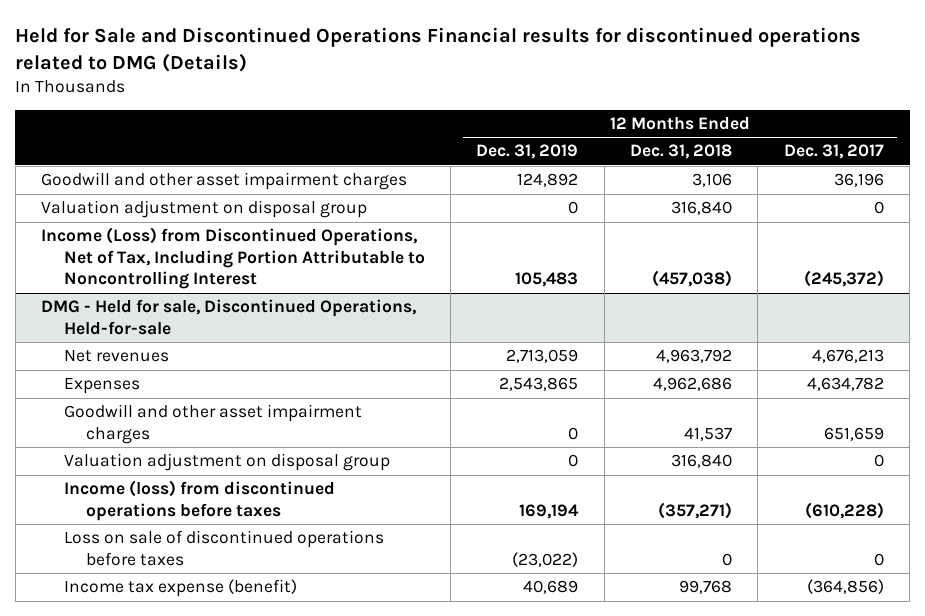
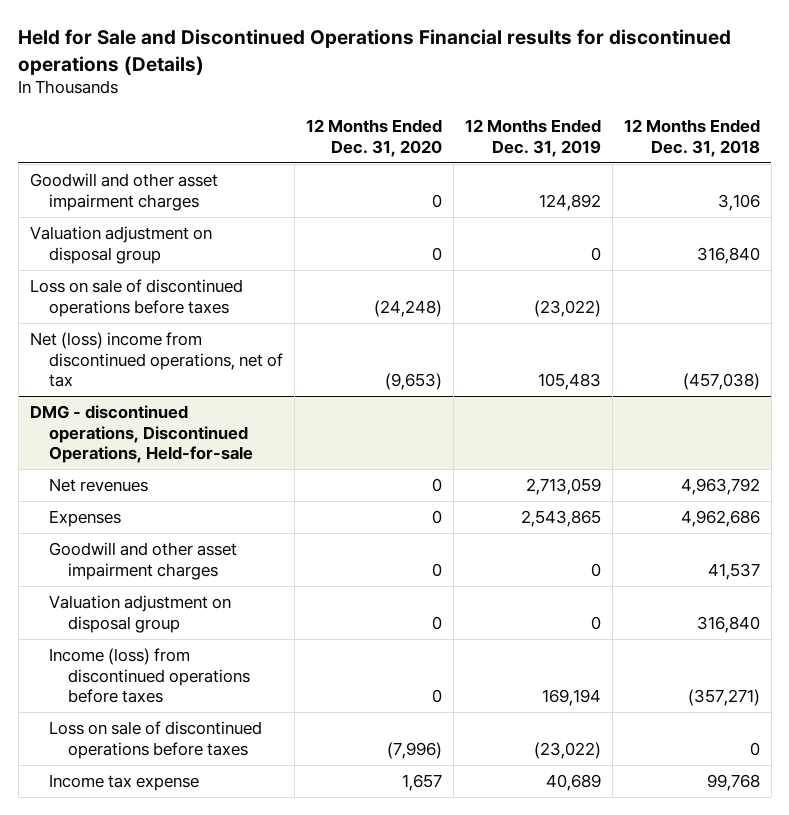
- Held for Sale and Discontinued Operations Financial results for discontinued operations related to DMG (Details)
+ Held for Sale and Discontinued Operations Financial results for discontinued operations (Details)
- | 12 Months Ended Dec. 31, 2019 | 12 Months Ended Dec. 31, 2018 | 12 Months Ended Dec. 31, 2017
+ | 12 Months Ended Dec. 31, 2020 | 12 Months Ended Dec. 31, 2019 | 12 Months Ended Dec. 31, 2018
- Income (Loss) from Discontinued Operations, Net of Tax, Including Portion Attributable to Noncontrolling Interest | 105,483 | (457,038) | (245,372)
- DMG - Held for sale, Discontinued Operations, Held-for-sale
+ Loss on sale of discontinued operations before taxes | (24,248) | (23,022) |
+ Net (loss) income from discontinued operations, net of tax | (9,653) | 105,483 | (457,038)
+ DMG - discontinued operations, Discontinued Operations, Held-for-sale
- Income tax expense (benefit) | 40,689 | 99,768 | (364,856)
+ Income tax expense | 1,657 | 40,689 | 99,768

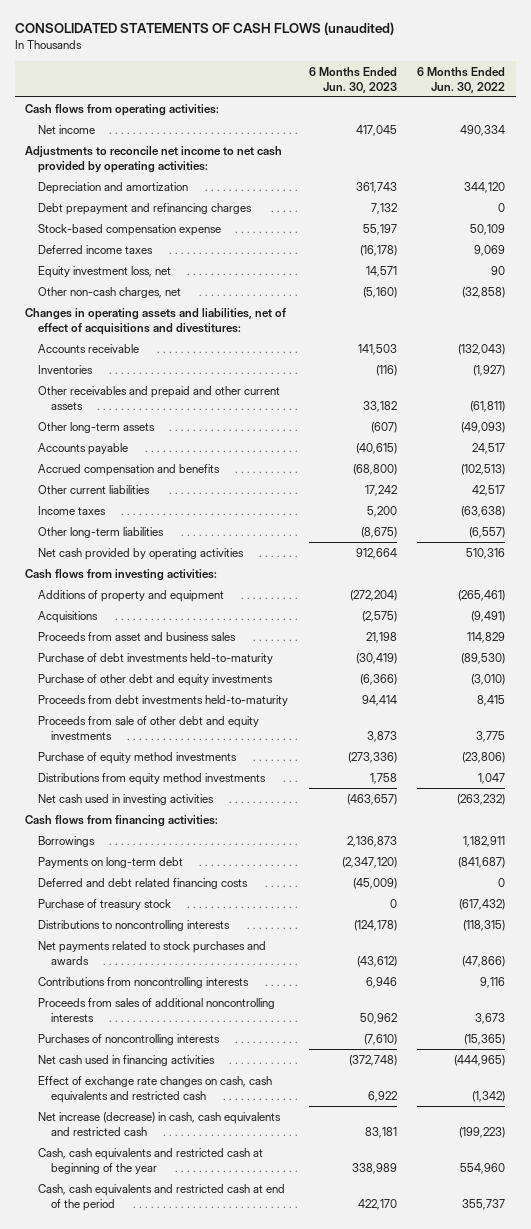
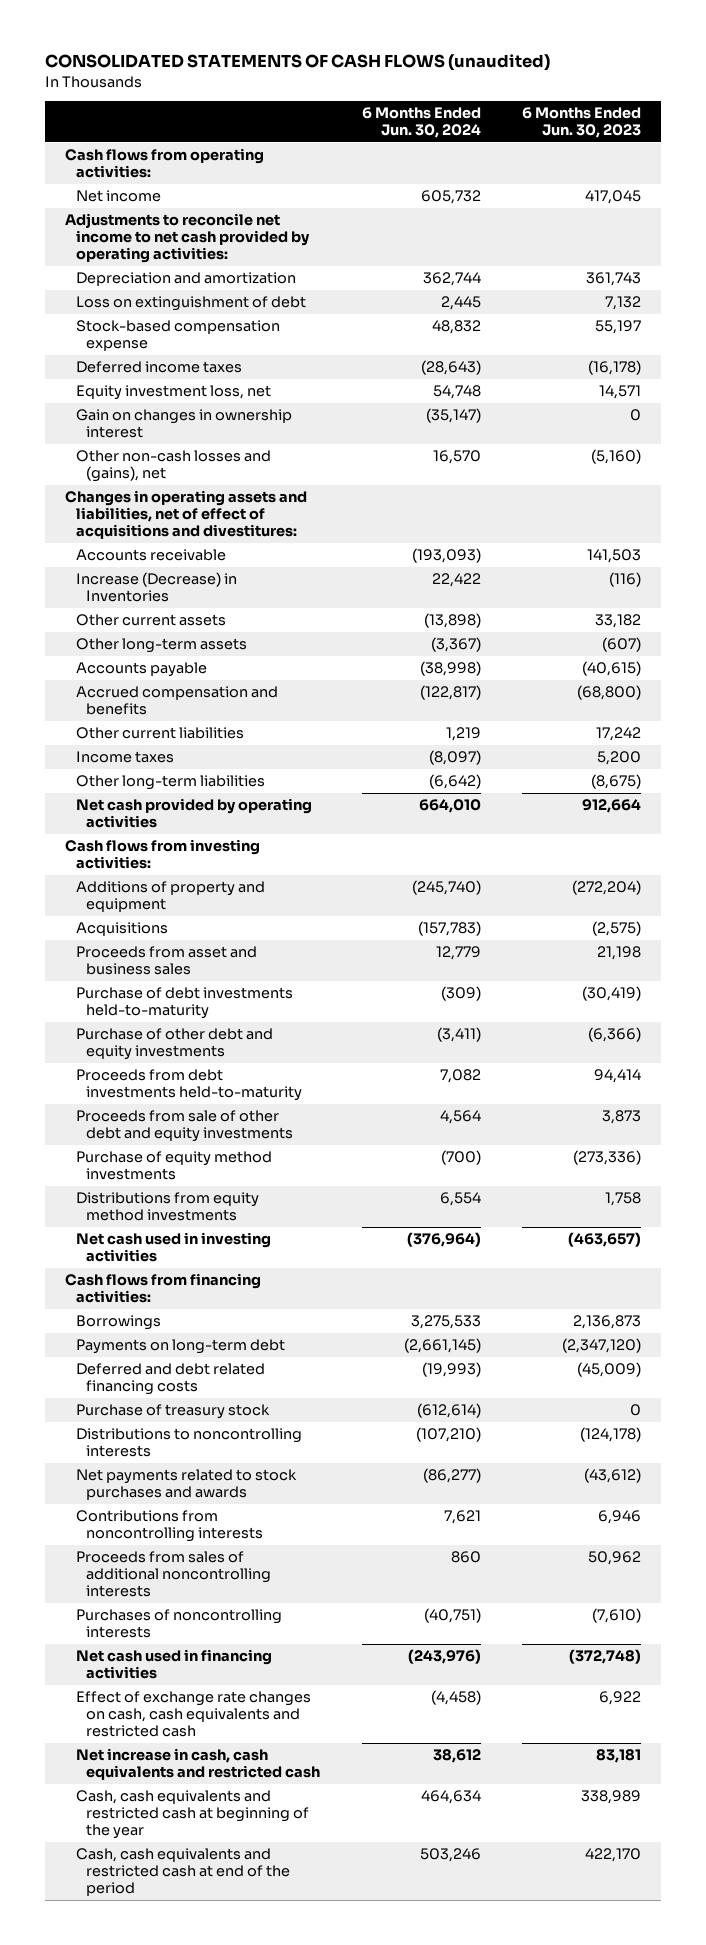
- | 6 Months Ended Jun. 30, 2023 | 6 Months Ended Jun. 30, 2022
+ | 6 Months Ended Jun. 30, 2024 | 6 Months Ended Jun. 30, 2023
- Debt prepayment and refinancing charges | 7,132 | 0
+ Loss on extinguishment of debt | 2,445 | 7,132
- Other non-cash charges, net | (5,160) | (32,858)
+ Gain on changes in ownership interest | (35,147) | 0
+ Other non-cash losses and (gains), net | 16,570 | (5,160)
- Inventories | (116) | (1,927)
- Other receivables and prepaid and other current assets | 33,182 | (61,811)
+ Increase (Decrease) in Inventories | 22,422 | (116)
+ Other current assets | (13,898) | 33,182
- Net increase (decrease) in cash, cash equivalents and restricted cash | 83,181 | (199,223)
+ Net increase in cash, cash equivalents and restricted cash | 38,612 | 83,181

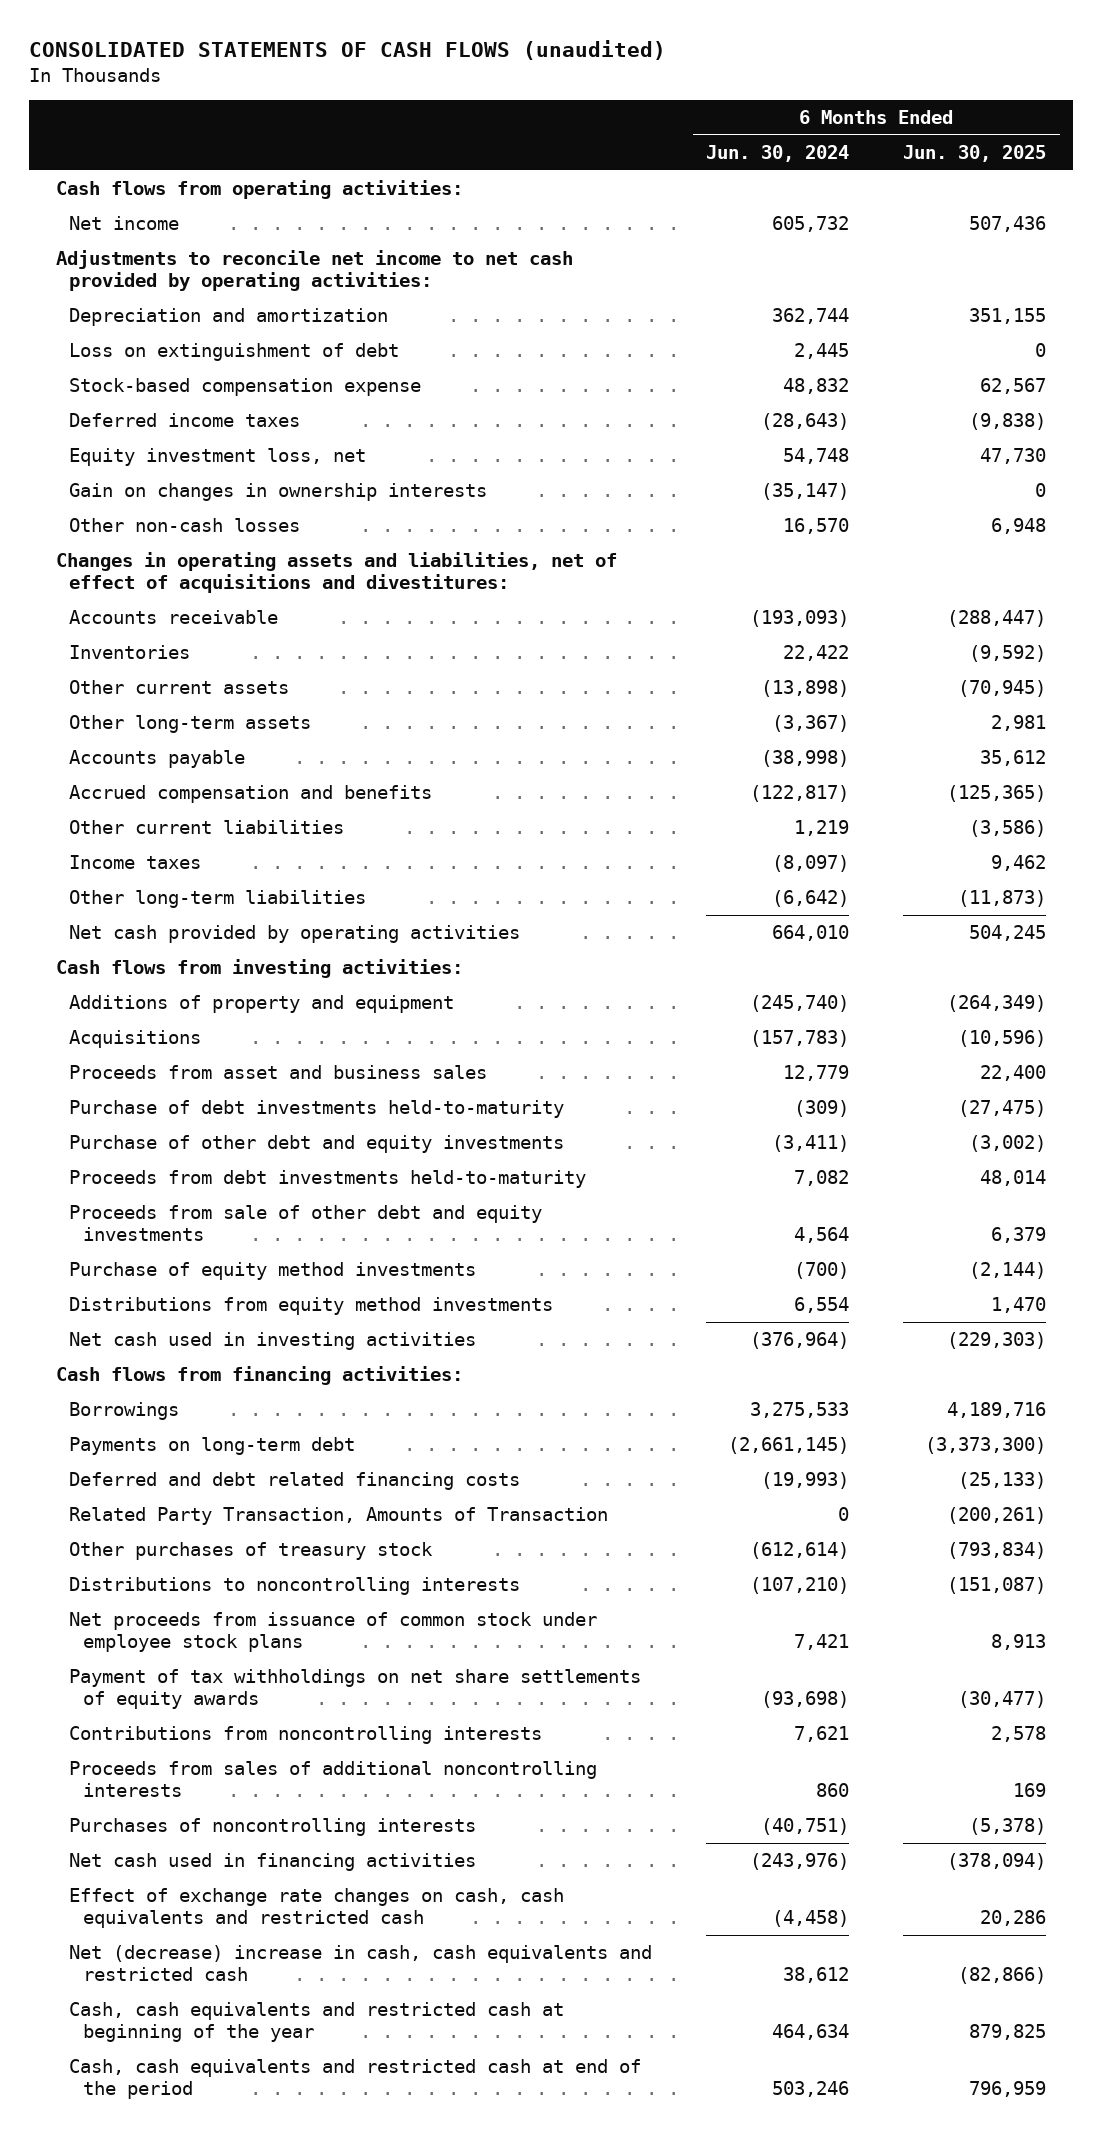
- | 6 Months Ended Jun. 30, 2024 | 6 Months Ended Jun. 30, 2023
+ | 6 Months Ended Jun. 30, 2024 | 6 Months Ended Jun. 30, 2025
- Gain on changes in ownership interest | (35,147) | 0
- Other non-cash losses and (gains), net | 16,570 | (5,160)
+ Gain on changes in ownership interests | (35,147) | 0
+ Other non-cash losses | 16,570 | 6,948
- Increase (Decrease) in Inventories | 22,422 | (116)
+ Inventories | 22,422 | (9,592)
- Purchase of treasury stock | (612,614) | 0
+ Related Party Transaction, Amounts of Transaction | 0 | (200,261)
+ Other purchases of treasury stock | (612,614) | (793,834)
- Net payments related to stock purchases and awards | (86,277) | (43,612)
+ Net proceeds from issuance of common stock under employee stock plans | 7,421 | 8,913
+ Payment of tax withholdings on net share settlements of equity awards | (93,698) | (30,477)
- Net increase in cash, cash equivalents and restricted cash | 38,612 | 83,181
+ Net (decrease) increase in cash, cash equivalents and restricted cash | 38,612 | (82,866)

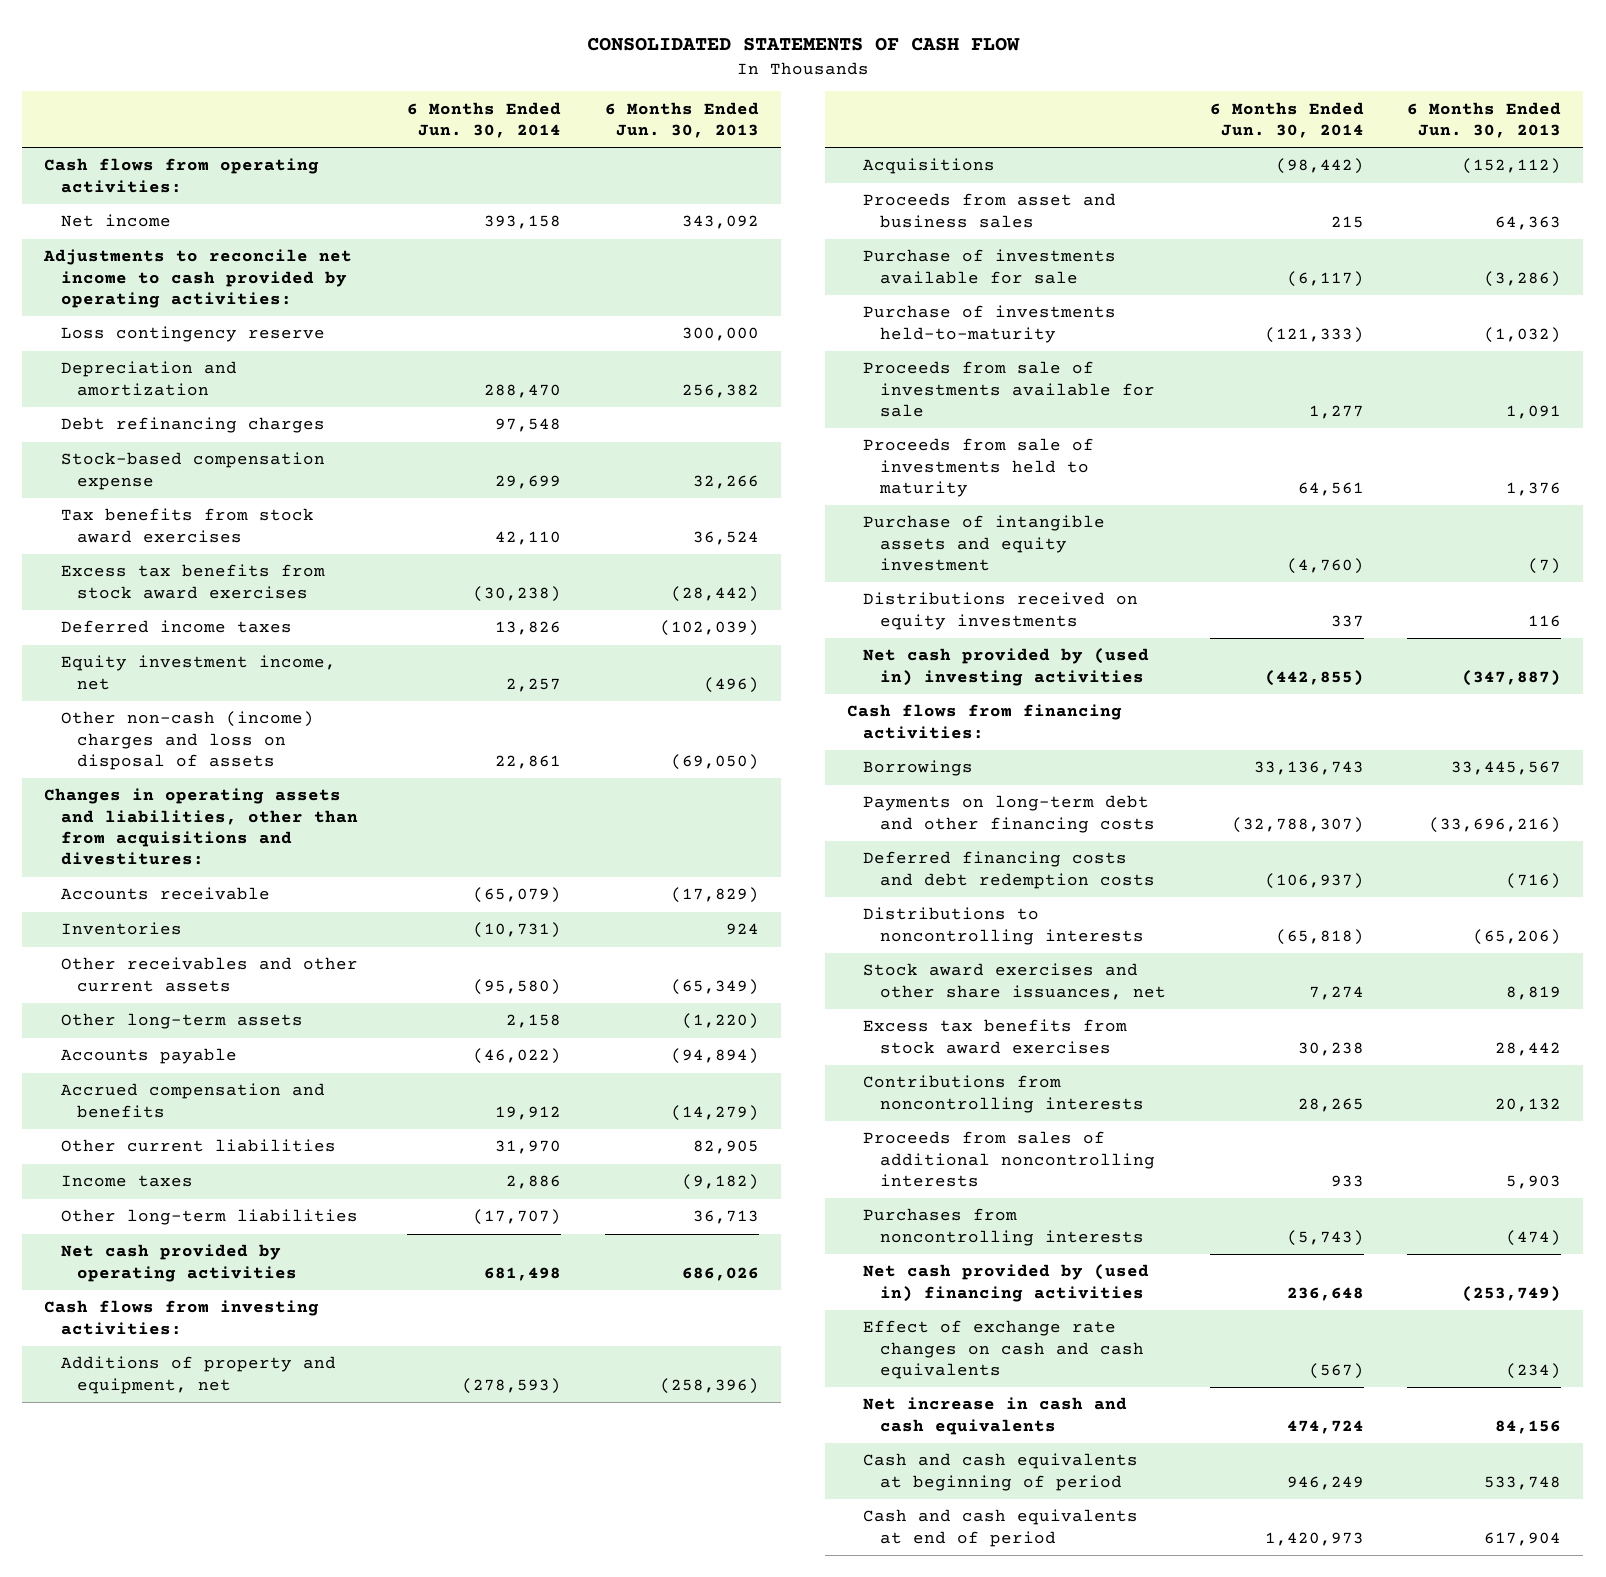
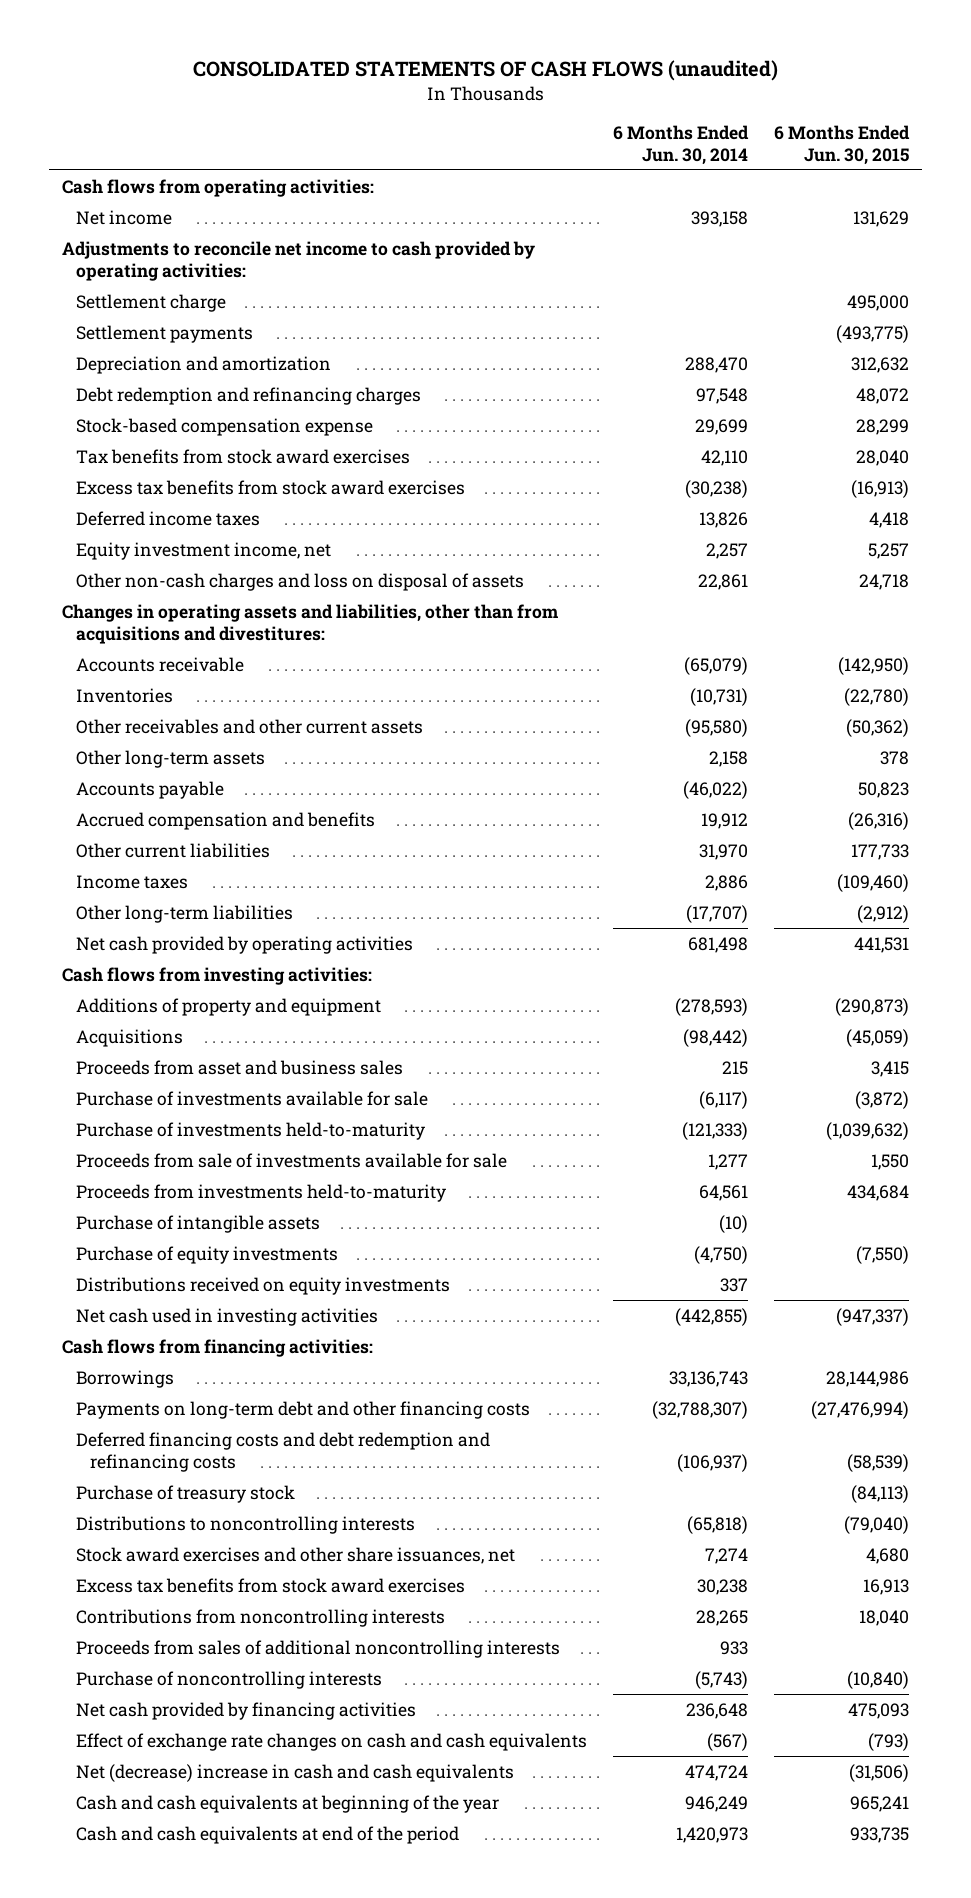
- CONSOLIDATED STATEMENTS OF CASH FLOW
+ CONSOLIDATED STATEMENTS OF CASH FLOWS (unaudited)
- | 6 Months Ended Jun. 30, 2014 | 6 Months Ended Jun. 30, 2013
+ | 6 Months Ended Jun. 30, 2014 | 6 Months Ended Jun. 30, 2015
- Loss contingency reserve | | 300,000
+ Settlement charge | | 495,000
+ Settlement payments | | (493,775)
- Debt refinancing charges | 97,548 |
+ Debt redemption and refinancing charges | 97,548 | 48,072
- Other non-cash (income) charges and loss on disposal of assets | 22,861 | (69,050)
+ Other non-cash charges and loss on disposal of assets | 22,861 | 24,718
- Additions of property and equipment, net | (278,593) | (258,396)
+ Additions of property and equipment | (278,593) | (290,873)
- Proceeds from sale of investments held to maturity | 64,561 | 1,376
- Purchase of intangible assets and equity investment | (4,760) | (7)
+ Proceeds from investments held-to-maturity | 64,561 | 434,684
+ Purchase of intangible assets | (10) |
+ Purchase of equity investments | (4,750) | (7,550)
- Net cash provided by (used in) investing activities | (442,855) | (347,887)
+ Net cash used in investing activities | (442,855) | (947,337)
- Deferred financing costs and debt redemption costs | (106,937) | (716)
+ Deferred financing costs and debt redemption and refinancing costs | (106,937) | (58,539)
+ Purchase of treasury stock | | (84,113)
- Purchases from noncontrolling interests | (5,743) | (474)
- Net cash provided by (used in) financing activities | 236,648 | (253,749)
+ Purchase of noncontrolling interests | (5,743) | (10,840)
+ Net cash provided by financing activities | 236,648 | 475,093
- Net increase in cash and cash equivalents | 474,724 | 84,156
- Cash and cash equivalents at beginning of period | 946,249 | 533,748
- Cash and cash equivalents at end of period | 1,420,973 | 617,904
+ Net (decrease) increase in cash and cash equivalents | 474,724 | (31,506)
+ Cash and cash equivalents at beginning of the year | 946,249 | 965,241
+ Cash and cash equivalents at end of the period | 1,420,973 | 933,735

